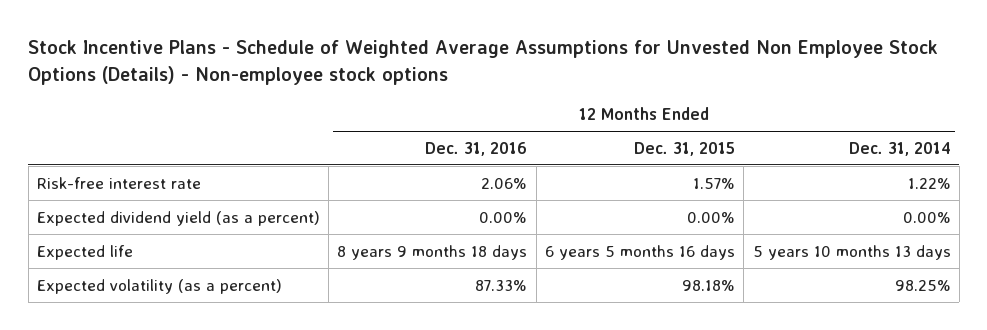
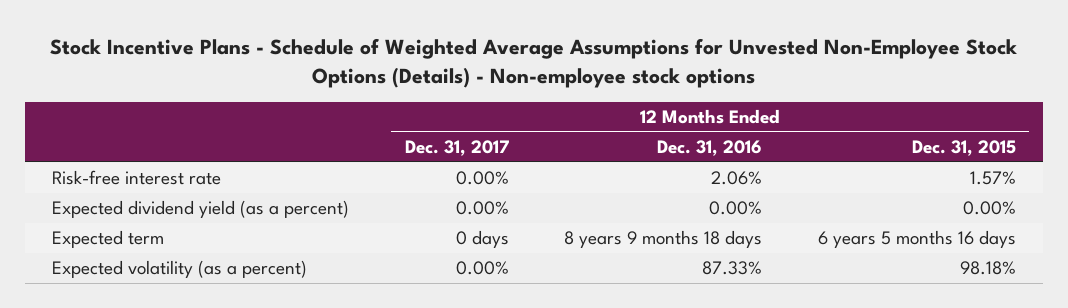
- Stock Incentive Plans - Schedule of Weighted Average Assumptions for Unvested Non Employee Stock Options (Details) - Non-employee stock options
+ Stock Incentive Plans - Schedule of Weighted Average Assumptions for Unvested Non-Employee Stock Options (Details) - Non-employee stock options
- | 12 Months Ended Dec. 31, 2016 | 12 Months Ended Dec. 31, 2015 | 12 Months Ended Dec. 31, 2014
+ | 12 Months Ended Dec. 31, 2017 | 12 Months Ended Dec. 31, 2016 | 12 Months Ended Dec. 31, 2015
- Expected life | 8 years 9 months 18 days | 6 years 5 months 16 days | 5 years 10 months 13 days
+ Expected term | 0 days | 8 years 9 months 18 days | 6 years 5 months 16 days

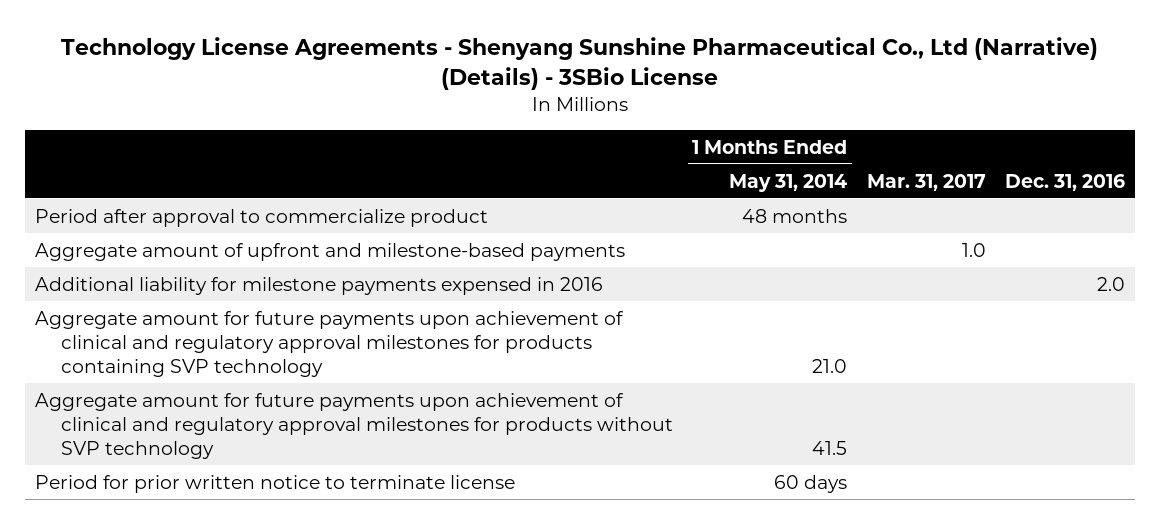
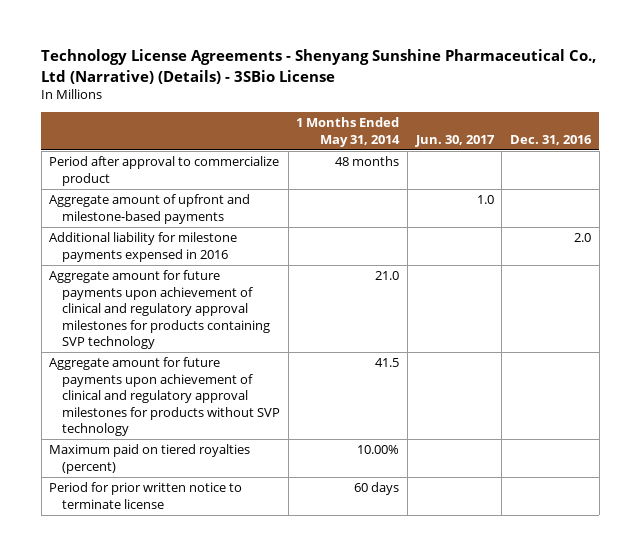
- | 1 Months Ended May 31, 2014 | Mar. 31, 2017 | Dec. 31, 2016
+ | 1 Months Ended May 31, 2014 | Jun. 30, 2017 | Dec. 31, 2016
+ Maximum paid on tiered royalties (percent) | 10.00% | |

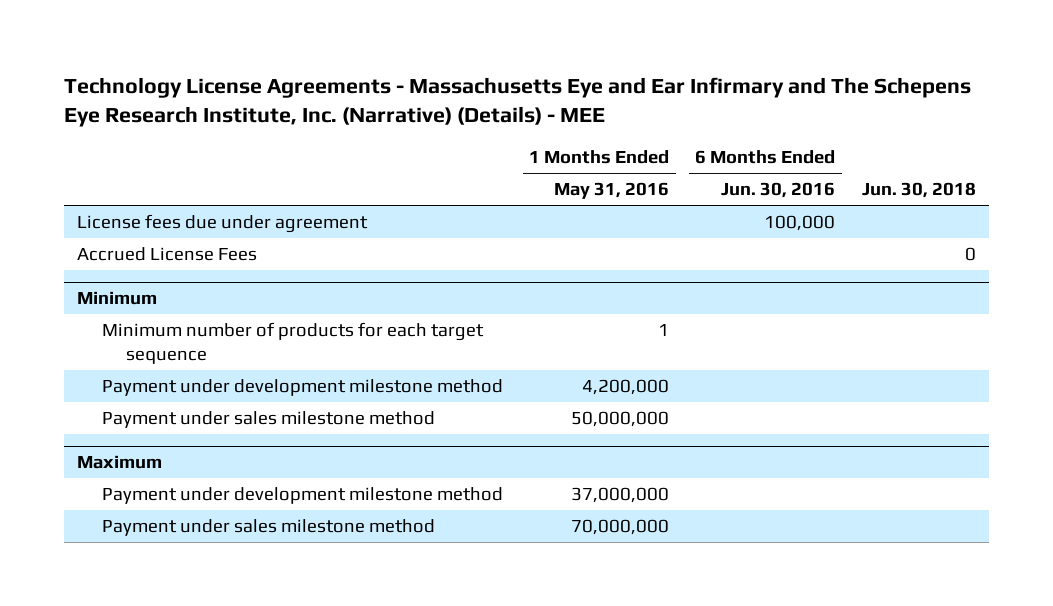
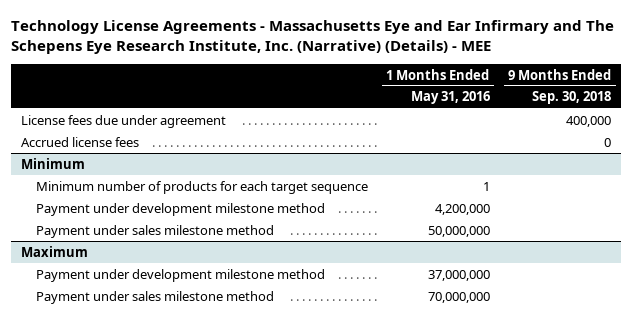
- | 1 Months Ended May 31, 2016 | 6 Months Ended Jun. 30, 2016 | Jun. 30, 2018
+ | 1 Months Ended May 31, 2016 | 9 Months Ended Sep. 30, 2018
- Accrued License Fees | | | 0
+ Accrued license fees | | 0

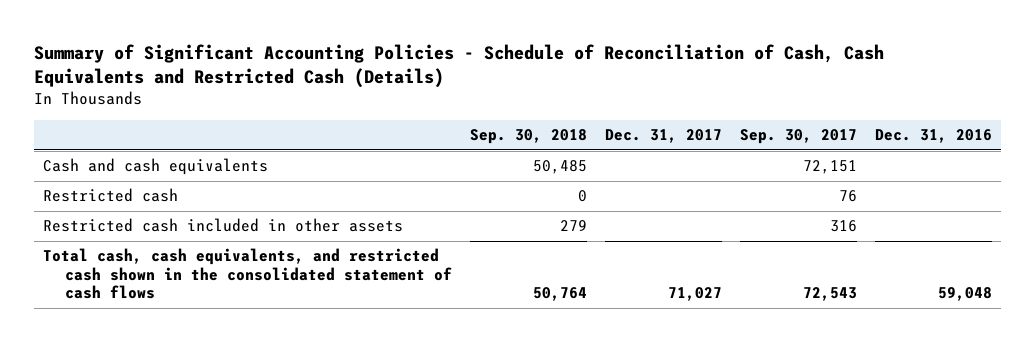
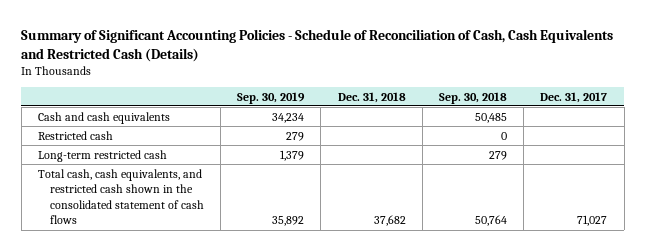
- | Sep. 30, 2018 | Dec. 31, 2017 | Sep. 30, 2017 | Dec. 31, 2016
+ | Sep. 30, 2019 | Dec. 31, 2018 | Sep. 30, 2018 | Dec. 31, 2017
- Restricted cash included in other assets | 279 | | 316 |
+ Long-term restricted cash | 1,379 | | 279 |

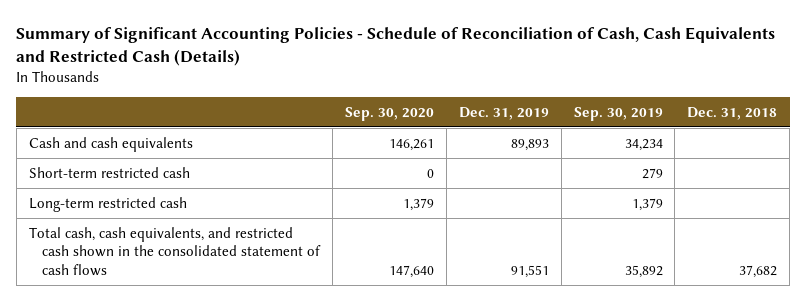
- | Sep. 30, 2019 | Dec. 31, 2018 | Sep. 30, 2018 | Dec. 31, 2017
+ | Sep. 30, 2020 | Dec. 31, 2019 | Sep. 30, 2019 | Dec. 31, 2018
- Restricted cash | 279 | | 0 |
+ Short-term restricted cash | 0 | | 279 |

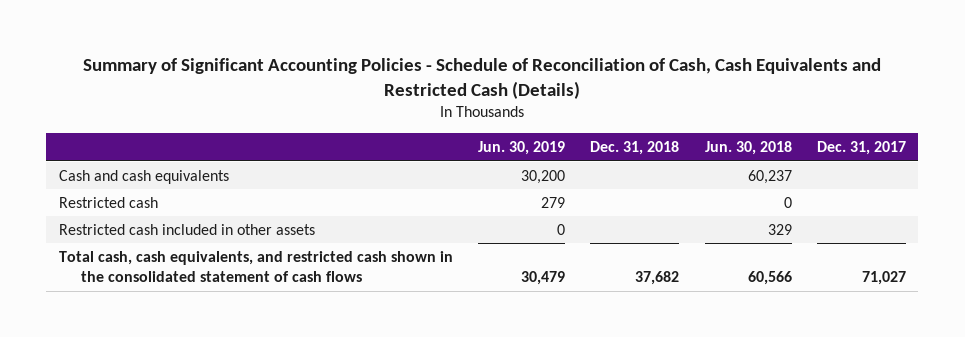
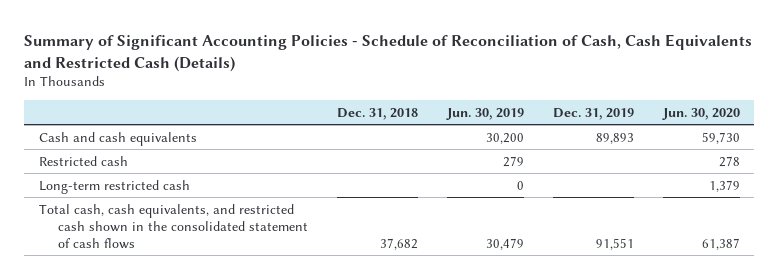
- | Jun. 30, 2019 | Dec. 31, 2018 | Jun. 30, 2018 | Dec. 31, 2017
+ | Dec. 31, 2018 | Jun. 30, 2019 | Dec. 31, 2019 | Jun. 30, 2020
- Restricted cash included in other assets | 0 | | 329 |
+ Long-term restricted cash | | 0 | | 1,379

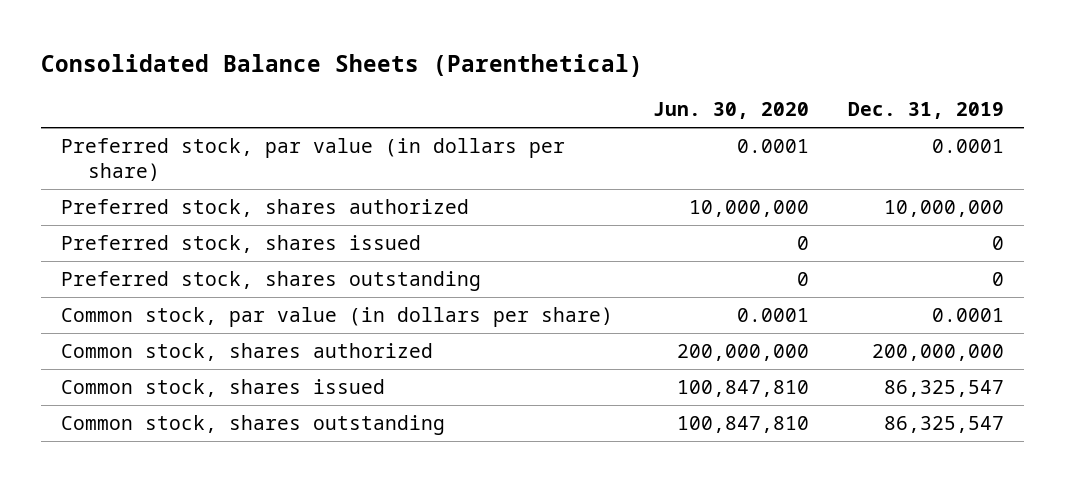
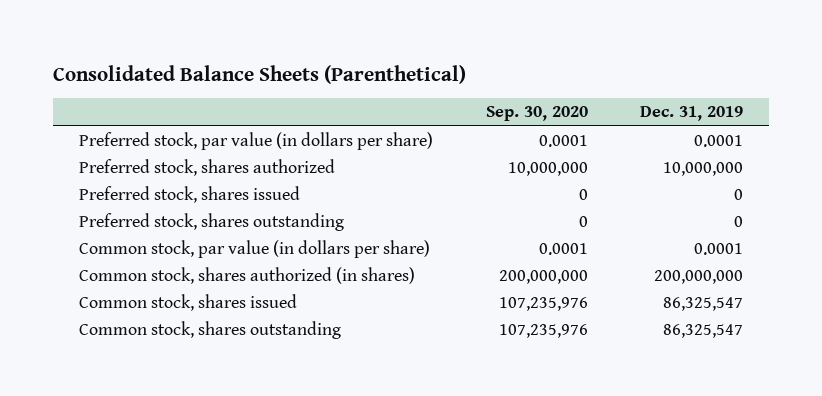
- | Jun. 30, 2020 | Dec. 31, 2019
+ | Sep. 30, 2020 | Dec. 31, 2019
- Common stock, shares authorized | 200,000,000 | 200,000,000
+ Common stock, shares authorized (in shares) | 200,000,000 | 200,000,000

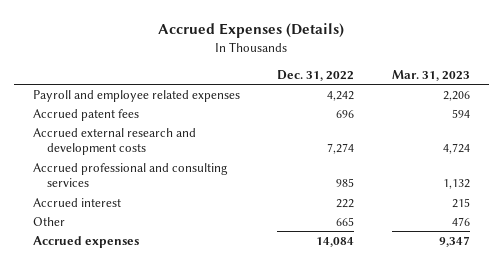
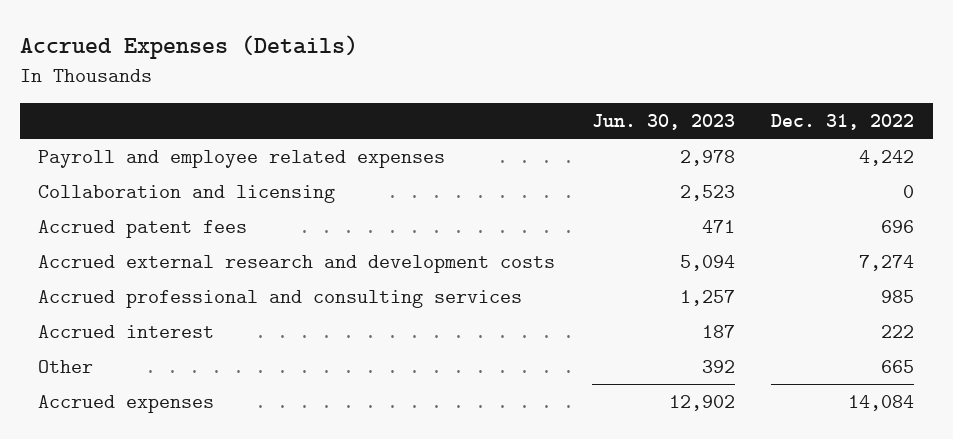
- | Dec. 31, 2022 | Mar. 31, 2023
+ | Jun. 30, 2023 | Dec. 31, 2022
+ Collaboration and licensing | 2,523 | 0

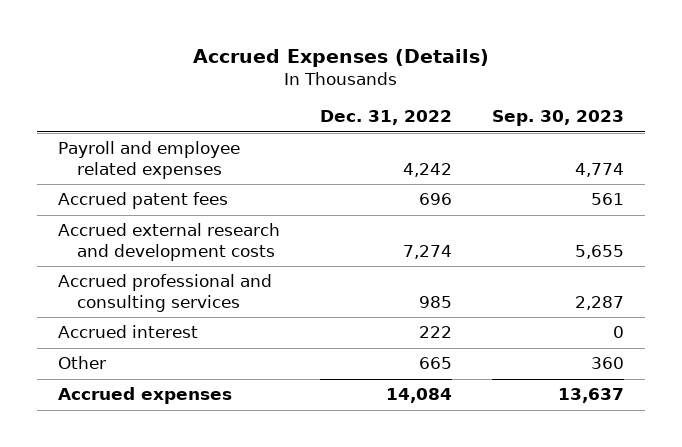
- | Jun. 30, 2023 | Dec. 31, 2022
+ | Dec. 31, 2022 | Sep. 30, 2023
- Collaboration and licensing | 2,523 | 0

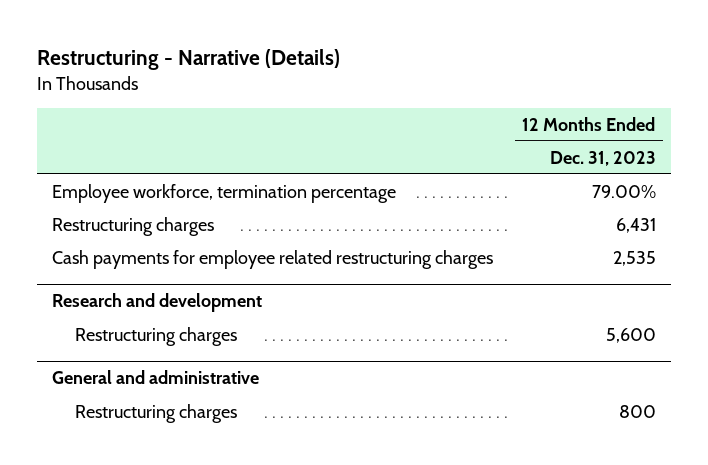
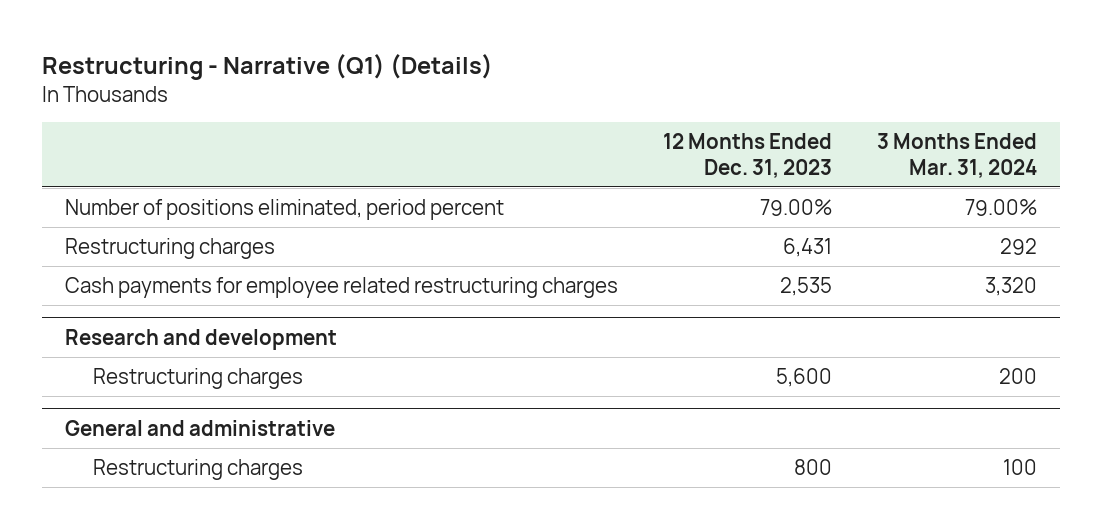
- Restructuring - Narrative (Details)
+ Restructuring - Narrative (Q1) (Details)
- | 12 Months Ended Dec. 31, 2023
+ | 12 Months Ended Dec. 31, 2023 | 3 Months Ended Mar. 31, 2024
- Employee workforce, termination percentage | 79.00%
+ Number of positions eliminated, period percent | 79.00% | 79.00%

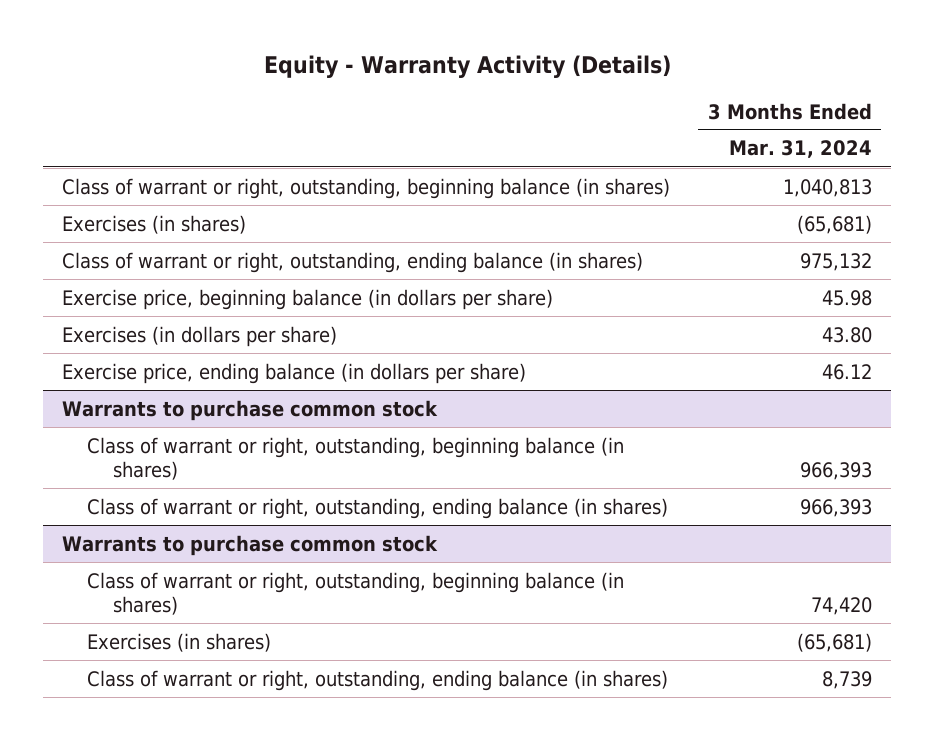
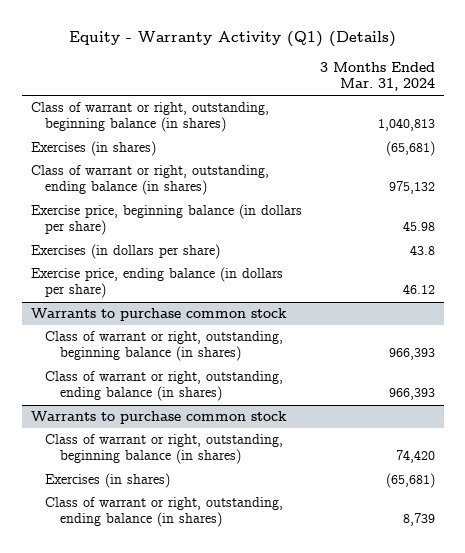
- Equity - Warranty Activity (Details)
+ Equity - Warranty Activity (Q1) (Details)
- Exercises (in dollars per share) | 43.80
+ Exercises (in dollars per share) | 43.8

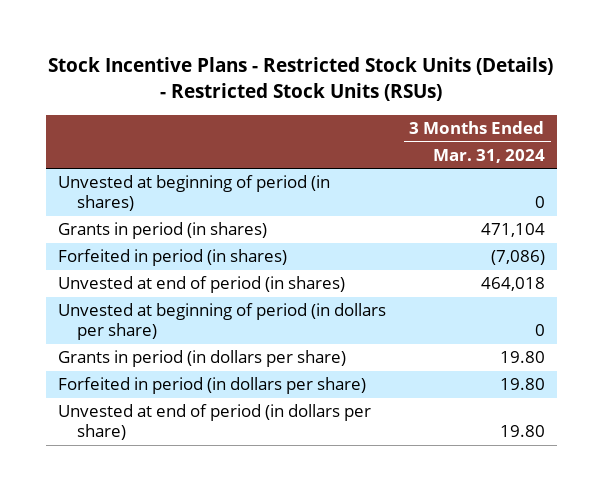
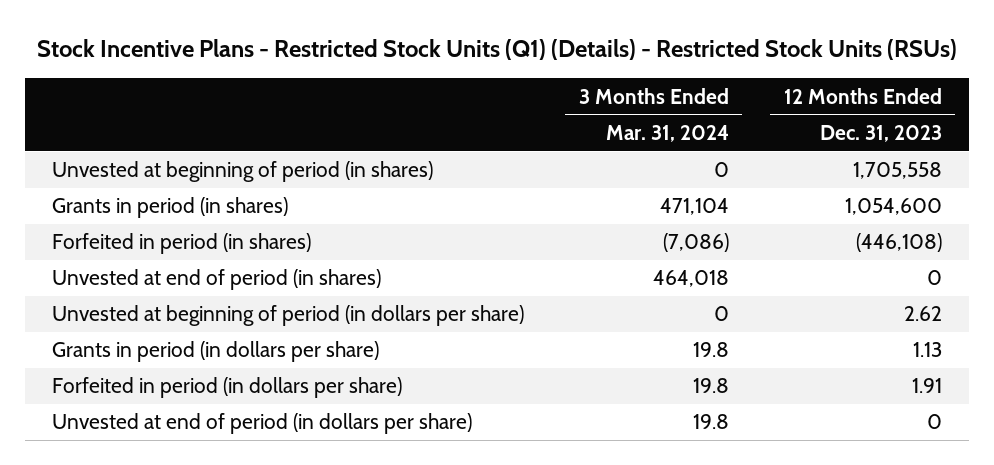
- Stock Incentive Plans - Restricted Stock Units (Details) - Restricted Stock Units (RSUs)
+ Stock Incentive Plans - Restricted Stock Units (Q1) (Details) - Restricted Stock Units (RSUs)
- | 3 Months Ended Mar. 31, 2024
+ | 3 Months Ended Mar. 31, 2024 | 12 Months Ended Dec. 31, 2023
- Grants in period (in dollars per share) | 19.80
- Forfeited in period (in dollars per share) | 19.80
- Unvested at end of period (in dollars per share) | 19.80
+ Grants in period (in dollars per share) | 19.8 | 1.13
+ Forfeited in period (in dollars per share) | 19.8 | 1.91
+ Unvested at end of period (in dollars per share) | 19.8 | 0

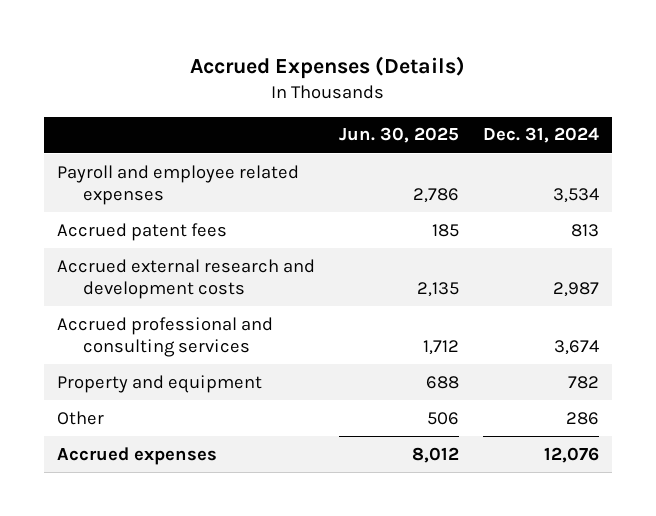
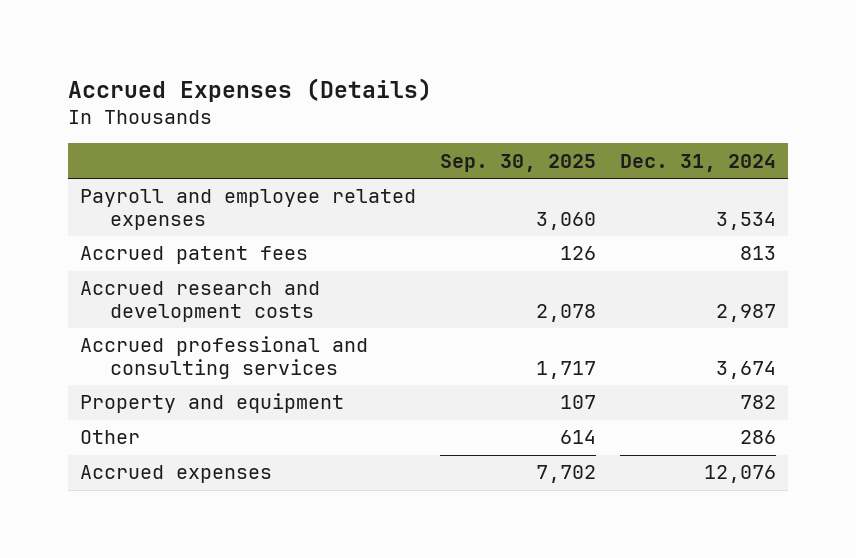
- | Jun. 30, 2025 | Dec. 31, 2024
+ | Sep. 30, 2025 | Dec. 31, 2024
- Accrued external research and development costs | 2,135 | 2,987
+ Accrued research and development costs | 2,078 | 2,987

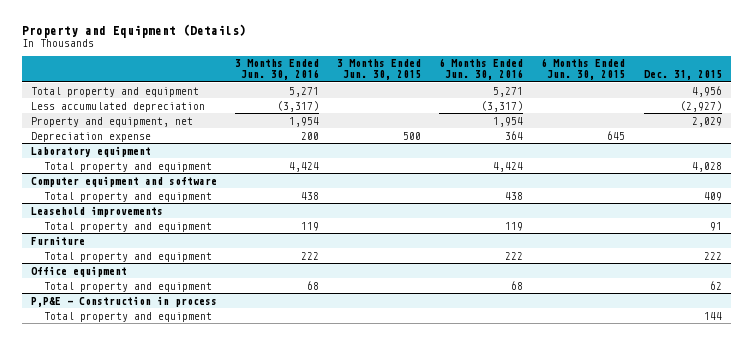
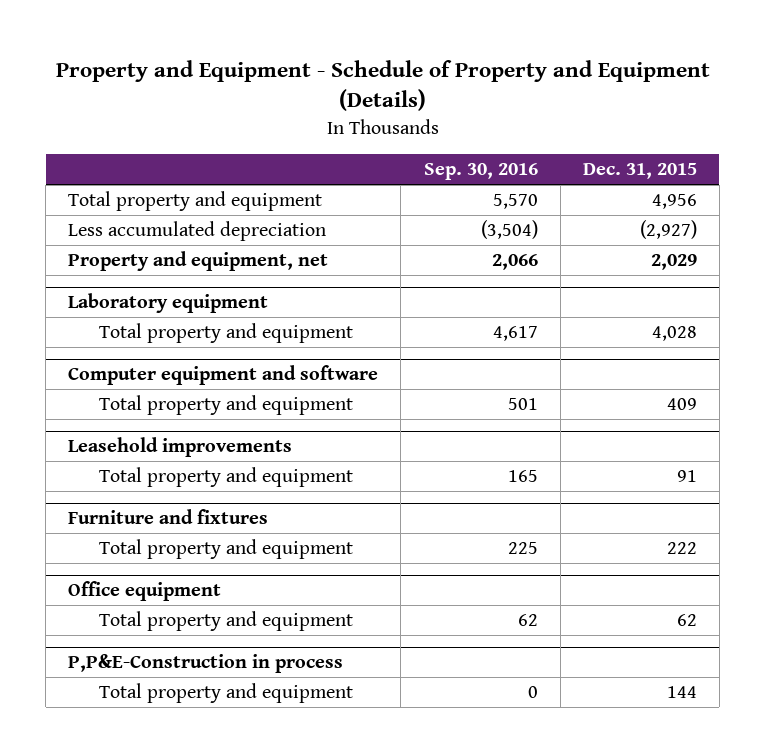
- Property and Equipment (Details)
+ Property and Equipment - Schedule of Property and Equipment (Details)
- | 3 Months Ended Jun. 30, 2016 | 3 Months Ended Jun. 30, 2015 | 6 Months Ended Jun. 30, 2016 | 6 Months Ended Jun. 30, 2015 | Dec. 31, 2015
+ | Sep. 30, 2016 | Dec. 31, 2015
- Depreciation expense | 200 | 500 | 364 | 645 |
- Furniture
+ Furniture and fixtures
- P,P&E - Construction in process
+ P,P&E-Construction in process

